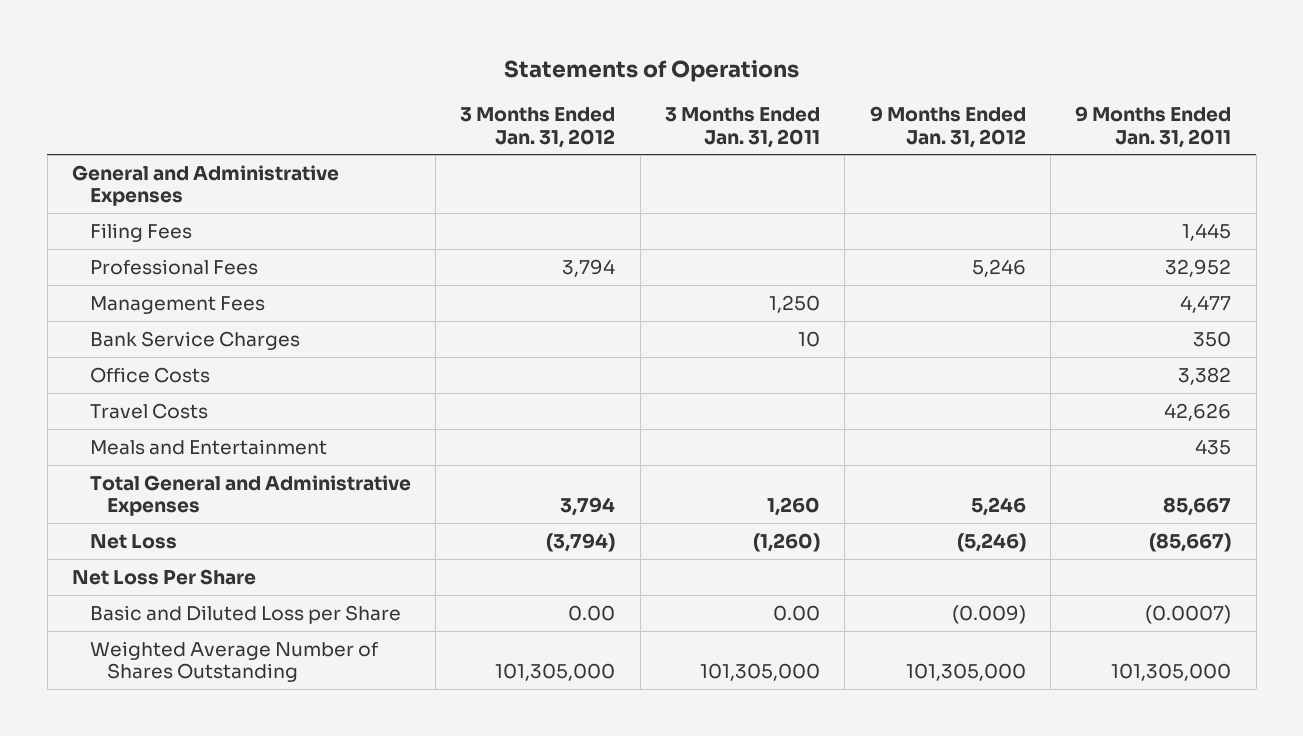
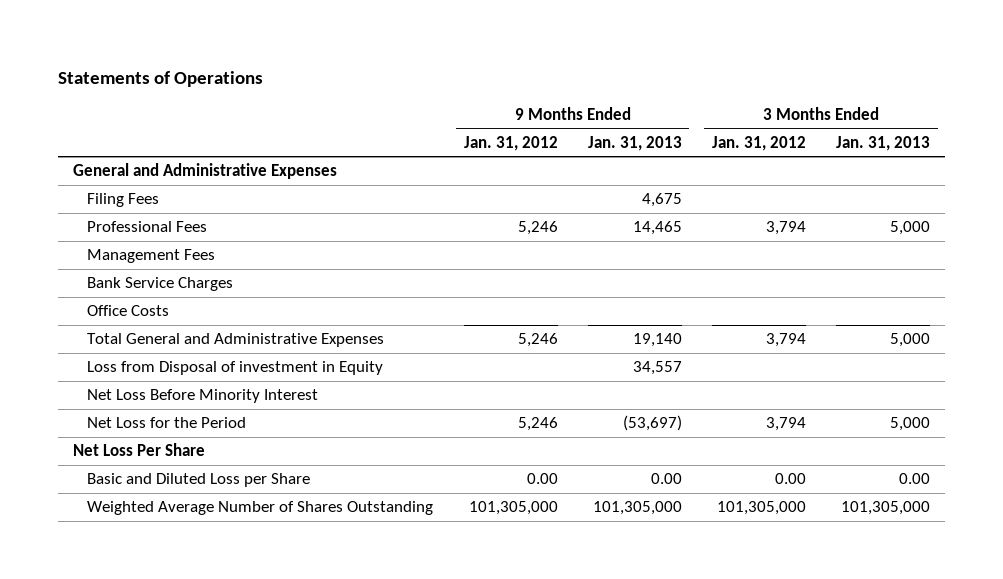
- | 3 Months Ended Jan. 31, 2012 | 3 Months Ended Jan. 31, 2011 | 9 Months Ended Jan. 31, 2012 | 9 Months Ended Jan. 31, 2011
+ | 9 Months Ended Jan. 31, 2012 | 9 Months Ended Jan. 31, 2013 | 3 Months Ended Jan. 31, 2012 | 3 Months Ended Jan. 31, 2013
- Travel Costs | | | | 42,626
- Meals and Entertainment | | | | 435
- Net Loss | (3,794) | (1,260) | (5,246) | (85,667)
+ Loss from Disposal of investment in Equity | | 34,557 | |
+ Net Loss Before Minority Interest
+ Net Loss for the Period | 5,246 | (53,697) | 3,794 | 5,000
- Basic and Diluted Loss per Share | 0.00 | 0.00 | (0.009) | (0.0007)
+ Basic and Diluted Loss per Share | 0.00 | 0.00 | 0.00 | 0.00

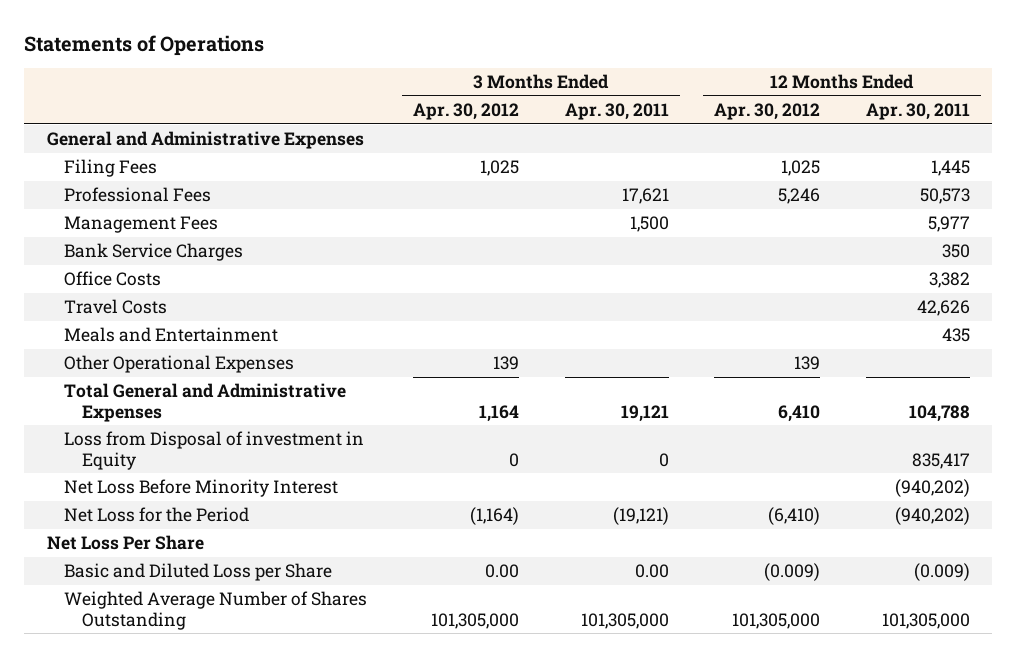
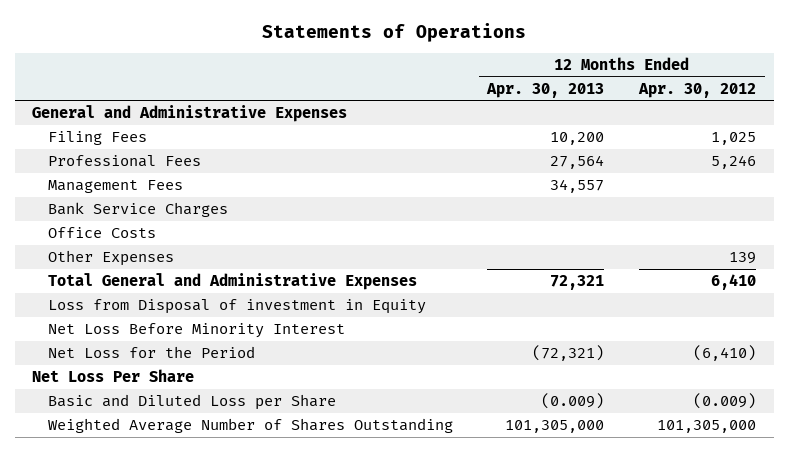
- | 3 Months Ended Apr. 30, 2012 | 3 Months Ended Apr. 30, 2011 | 12 Months Ended Apr. 30, 2012 | 12 Months Ended Apr. 30, 2011
+ | 12 Months Ended Apr. 30, 2013 | 12 Months Ended Apr. 30, 2012
- Travel Costs | | | | 42,626
- Meals and Entertainment | | | | 435
- Other Operational Expenses | 139 | | 139 |
+ Other Expenses | | 139

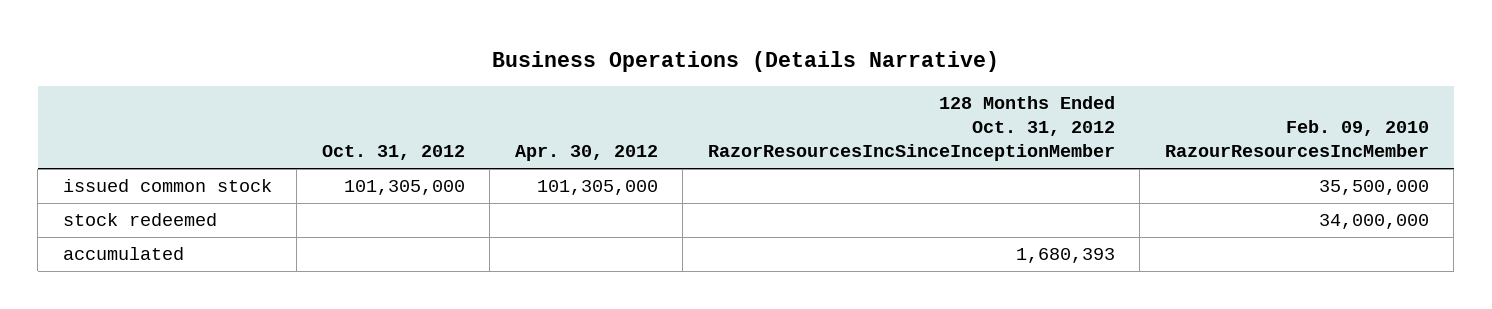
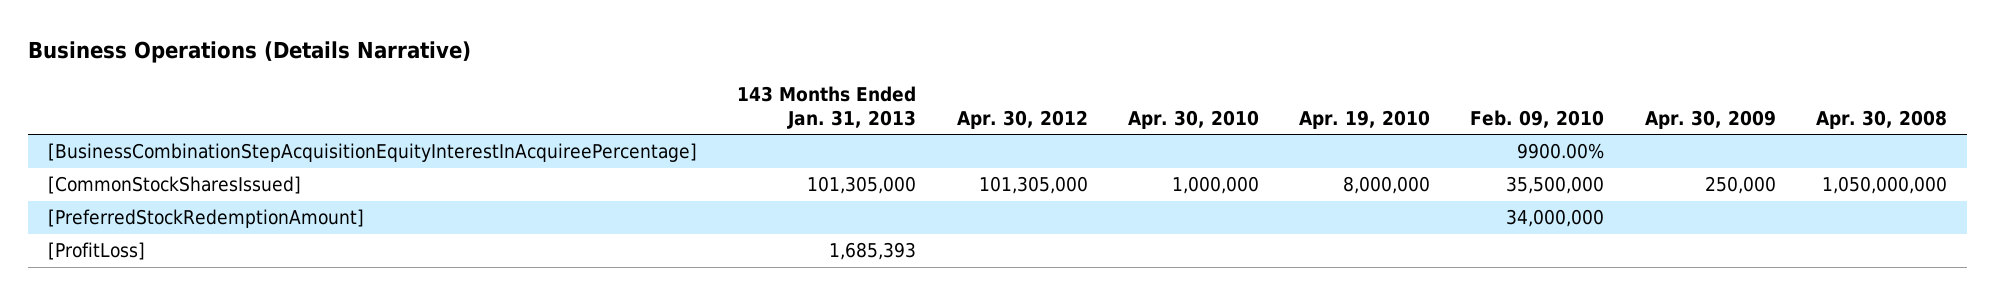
- | Oct. 31, 2012 | Apr. 30, 2012 | 128 Months Ended Oct. 31, 2012 RazorResourcesIncSinceInceptionMember | Feb. 09, 2010 RazourResourcesIncMember
+ | 143 Months Ended Jan. 31, 2013 | Apr. 30, 2012 | Apr. 30, 2010 | Apr. 19, 2010 | Feb. 09, 2010 | Apr. 30, 2009 | Apr. 30, 2008
- issued common stock | 101,305,000 | 101,305,000 | | 35,500,000
- stock redeemed | | | | 34,000,000
- accumulated | | | 1,680,393 |
+ [BusinessCombinationStepAcquisitionEquityInterestInAcquireePercentage] | | | | | 9900.00% | |
+ [CommonStockSharesIssued] | 101,305,000 | 101,305,000 | 1,000,000 | 8,000,000 | 35,500,000 | 250,000 | 1,050,000,000
+ [PreferredStockRedemptionAmount] | | | | | 34,000,000 | |
+ [ProfitLoss] | 1,685,393 | | | | | |

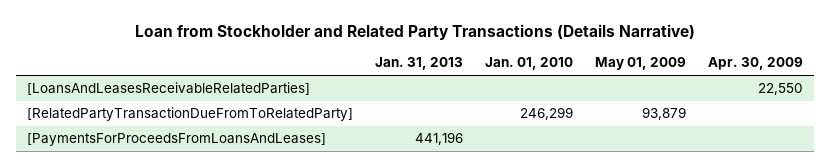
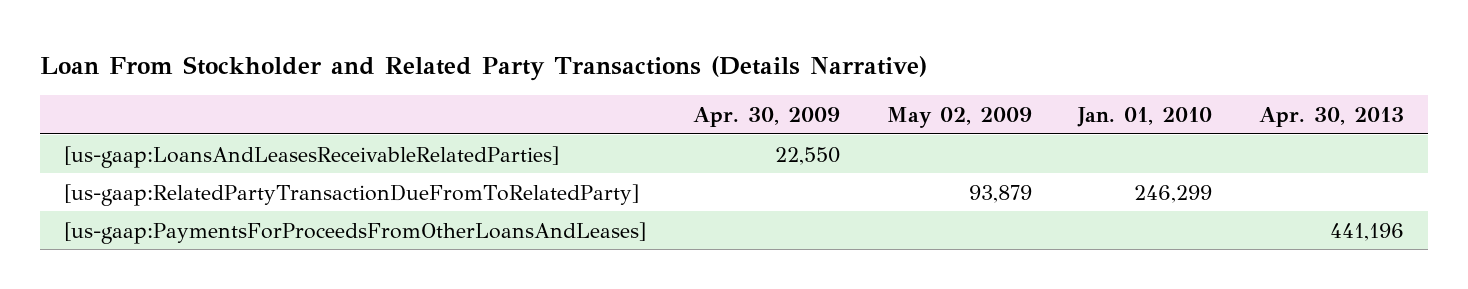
- Loan from Stockholder and Related Party Transactions (Details Narrative)
+ Loan From Stockholder and Related Party Transactions (Details Narrative)
- | Jan. 31, 2013 | Jan. 01, 2010 | May 01, 2009 | Apr. 30, 2009
+ | Apr. 30, 2009 | May 02, 2009 | Jan. 01, 2010 | Apr. 30, 2013
- [LoansAndLeasesReceivableRelatedParties] | | | | 22,550
- [RelatedPartyTransactionDueFromToRelatedParty] | | 246,299 | 93,879 |
- [PaymentsForProceedsFromLoansAndLeases] | 441,196 | | |
+ [us-gaap:LoansAndLeasesReceivableRelatedParties] | 22,550 | | |
+ [us-gaap:RelatedPartyTransactionDueFromToRelatedParty] | | 93,879 | 246,299 |
+ [us-gaap:PaymentsForProceedsFromOtherLoansAndLeases] | | | | 441,196

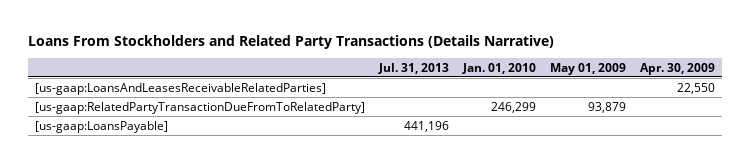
- Loan From Stockholder and Related Party Transactions (Details Narrative)
+ Loans From Stockholders and Related Party Transactions (Details Narrative)
- | Apr. 30, 2009 | May 02, 2009 | Jan. 01, 2010 | Apr. 30, 2013
+ | Jul. 31, 2013 | Jan. 01, 2010 | May 01, 2009 | Apr. 30, 2009
- [us-gaap:PaymentsForProceedsFromOtherLoansAndLeases] | | | | 441,196
+ [us-gaap:LoansPayable] | 441,196 | | |

